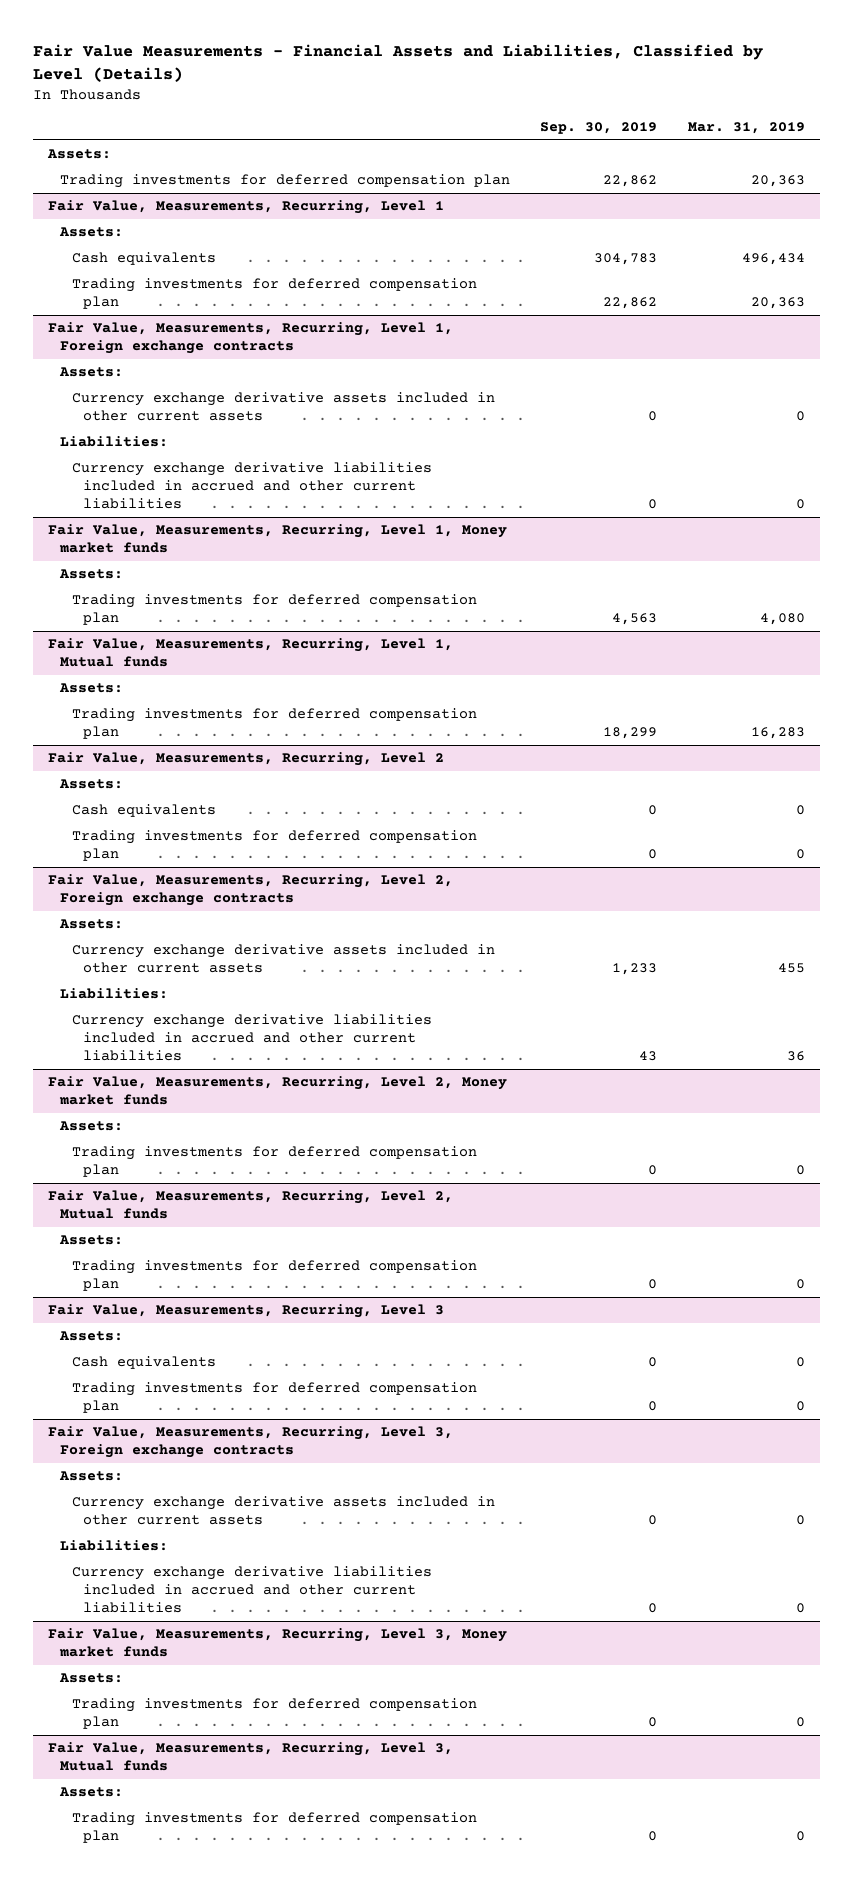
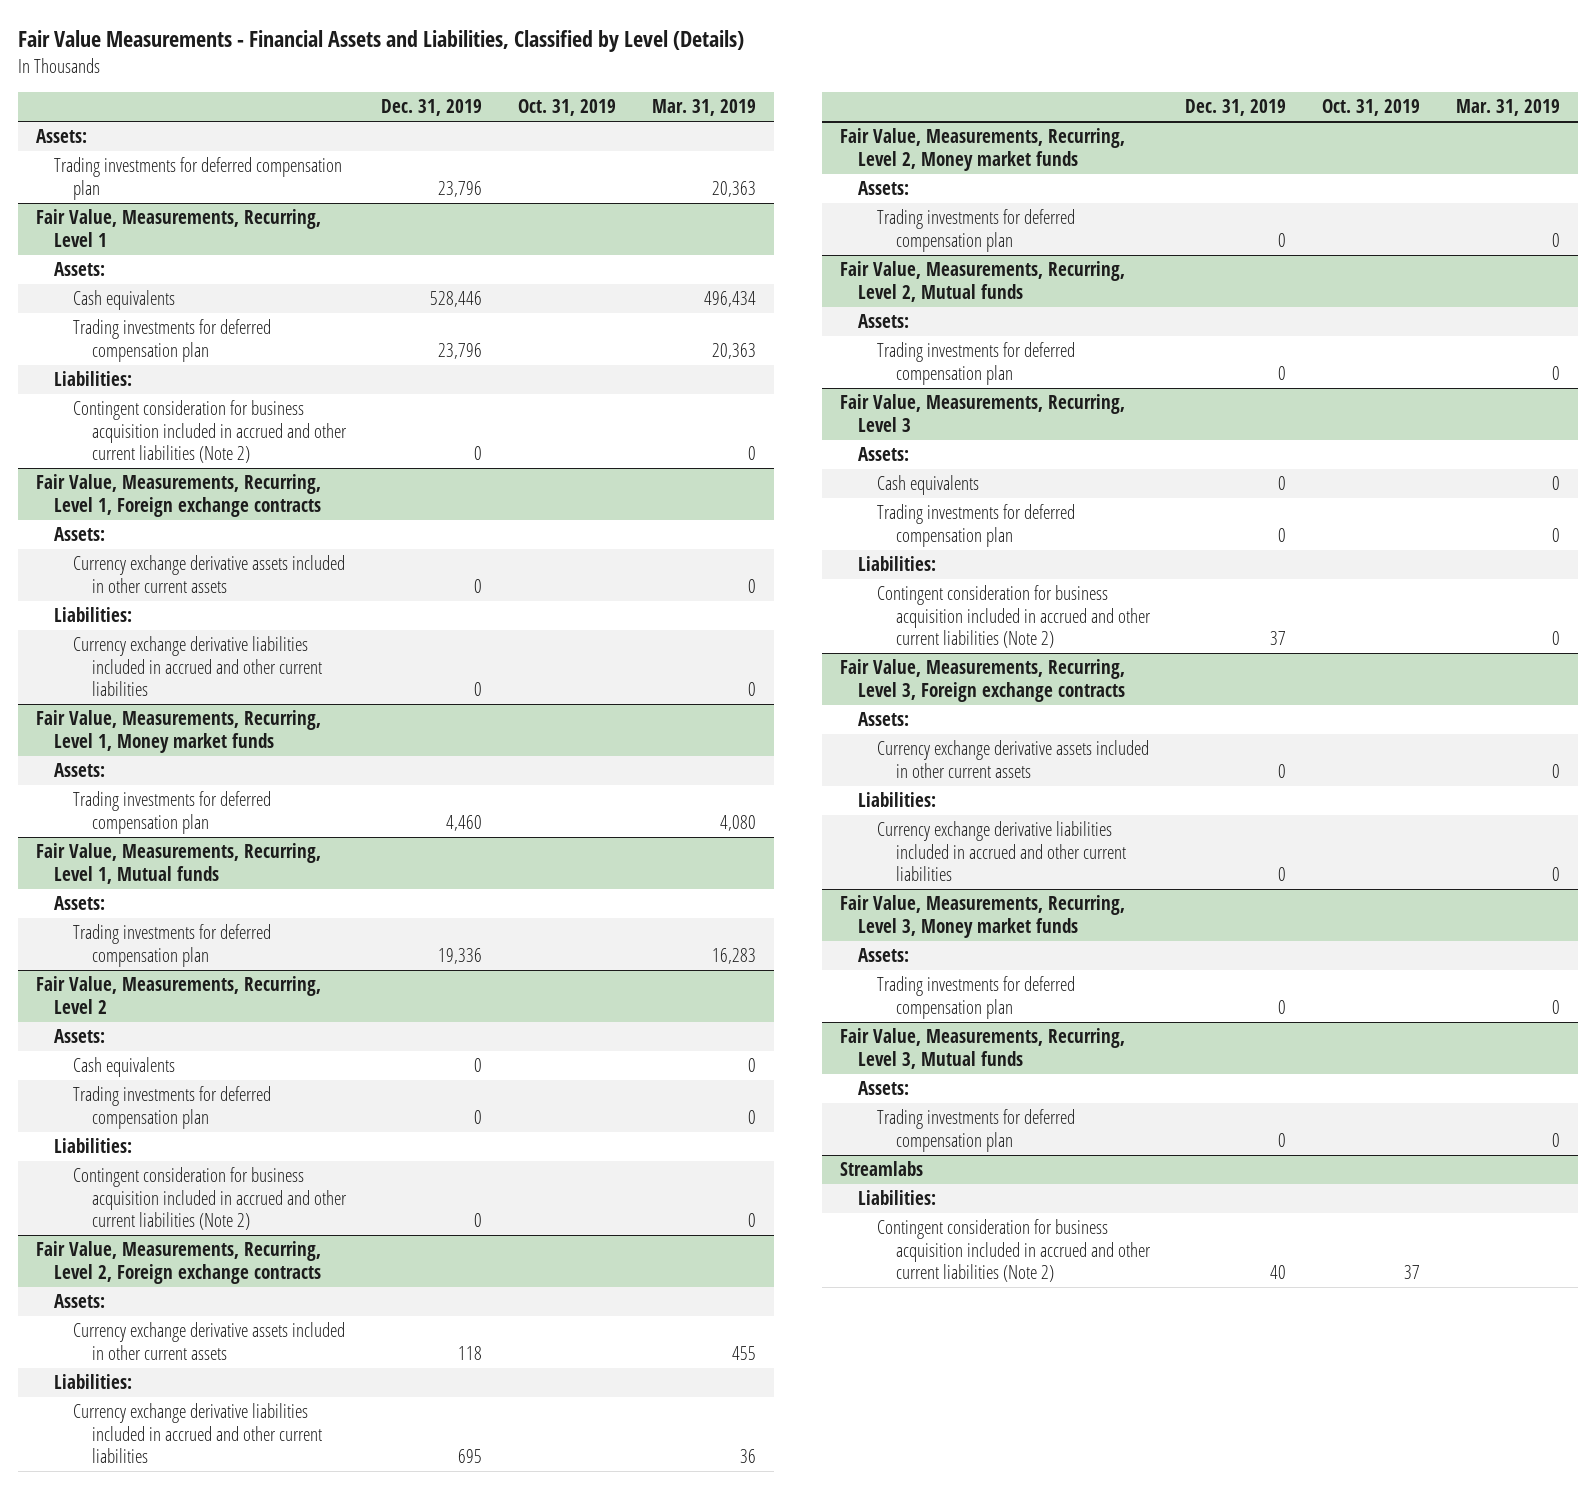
- | Sep. 30, 2019 | Mar. 31, 2019
+ | Dec. 31, 2019 | Oct. 31, 2019 | Mar. 31, 2019
@ Fair Value, Measurements, Recurring, Level 1
+ Liabilities:
+ Contingent consideration for business acquisition included in accrued and other current liabilities (Note 2) | 0 | | 0
@ Fair Value, Measurements, Recurring, Level 2
+ Liabilities:
+ Contingent consideration for business acquisition included in accrued and other current liabilities (Note 2) | 0 | | 0
@ Fair Value, Measurements, Recurring, Level 3
+ Liabilities:
+ Contingent consideration for business acquisition included in accrued and other current liabilities (Note 2) | 37 | | 0
+ Streamlabs
+ Liabilities:
+ Contingent consideration for business acquisition included in accrued and other current liabilities (Note 2) | 40 | 37 |

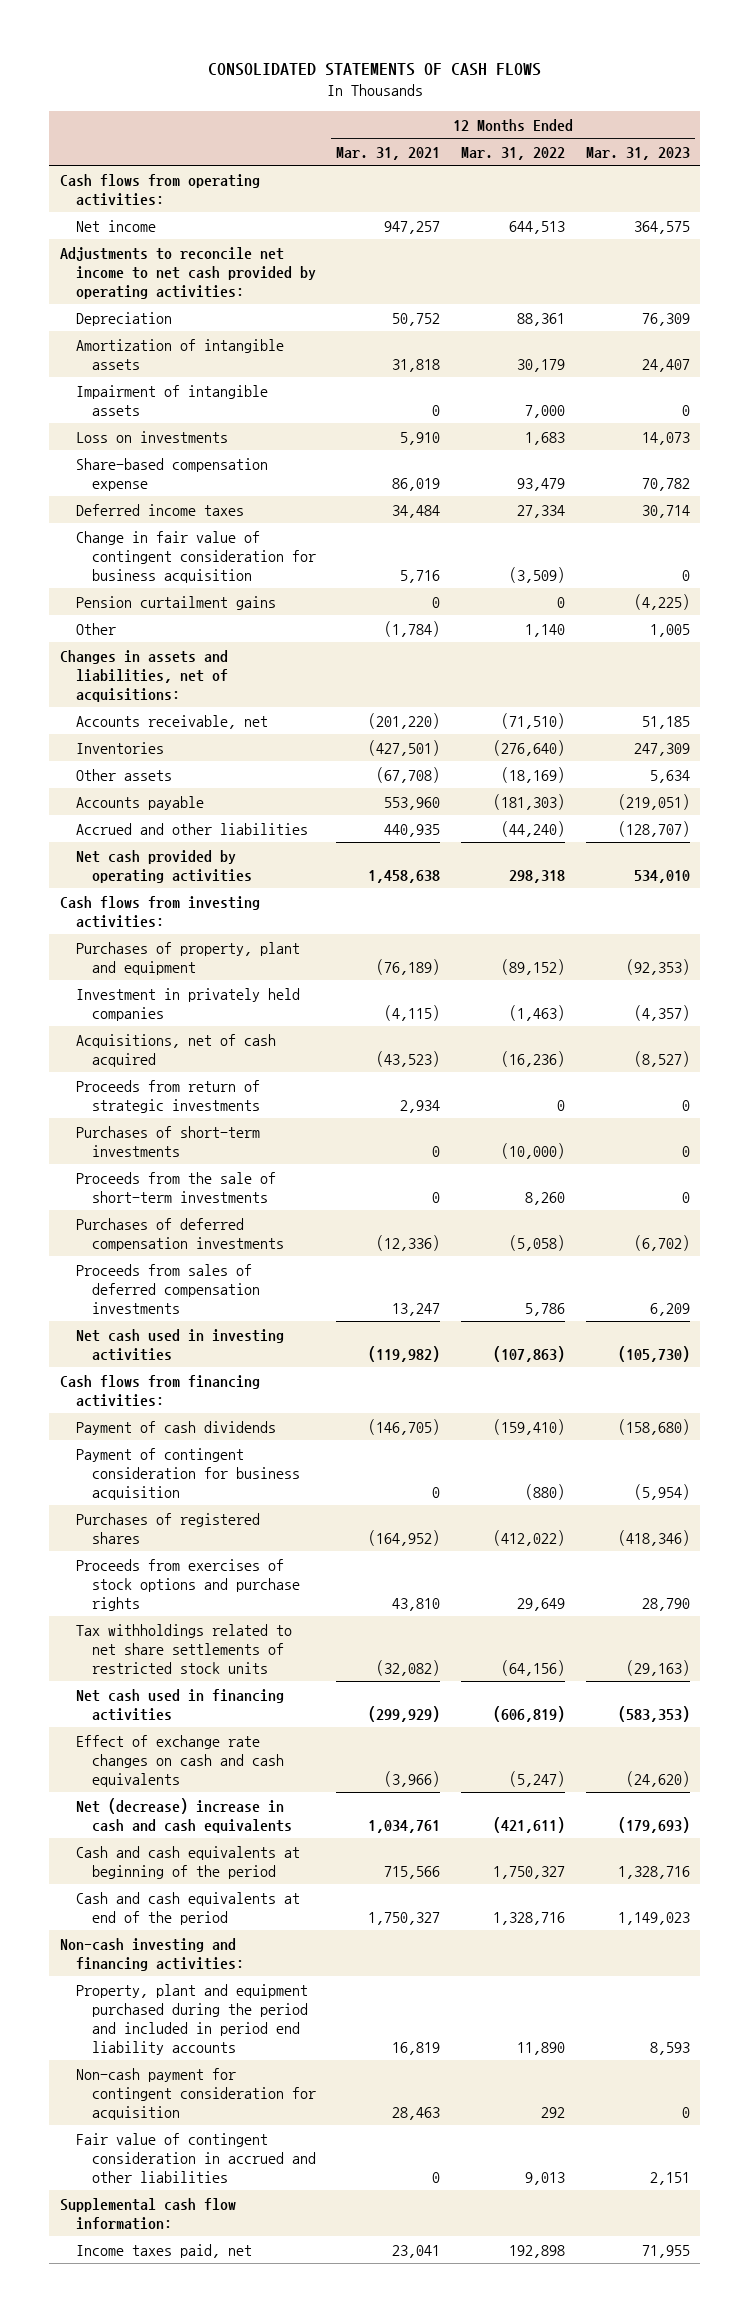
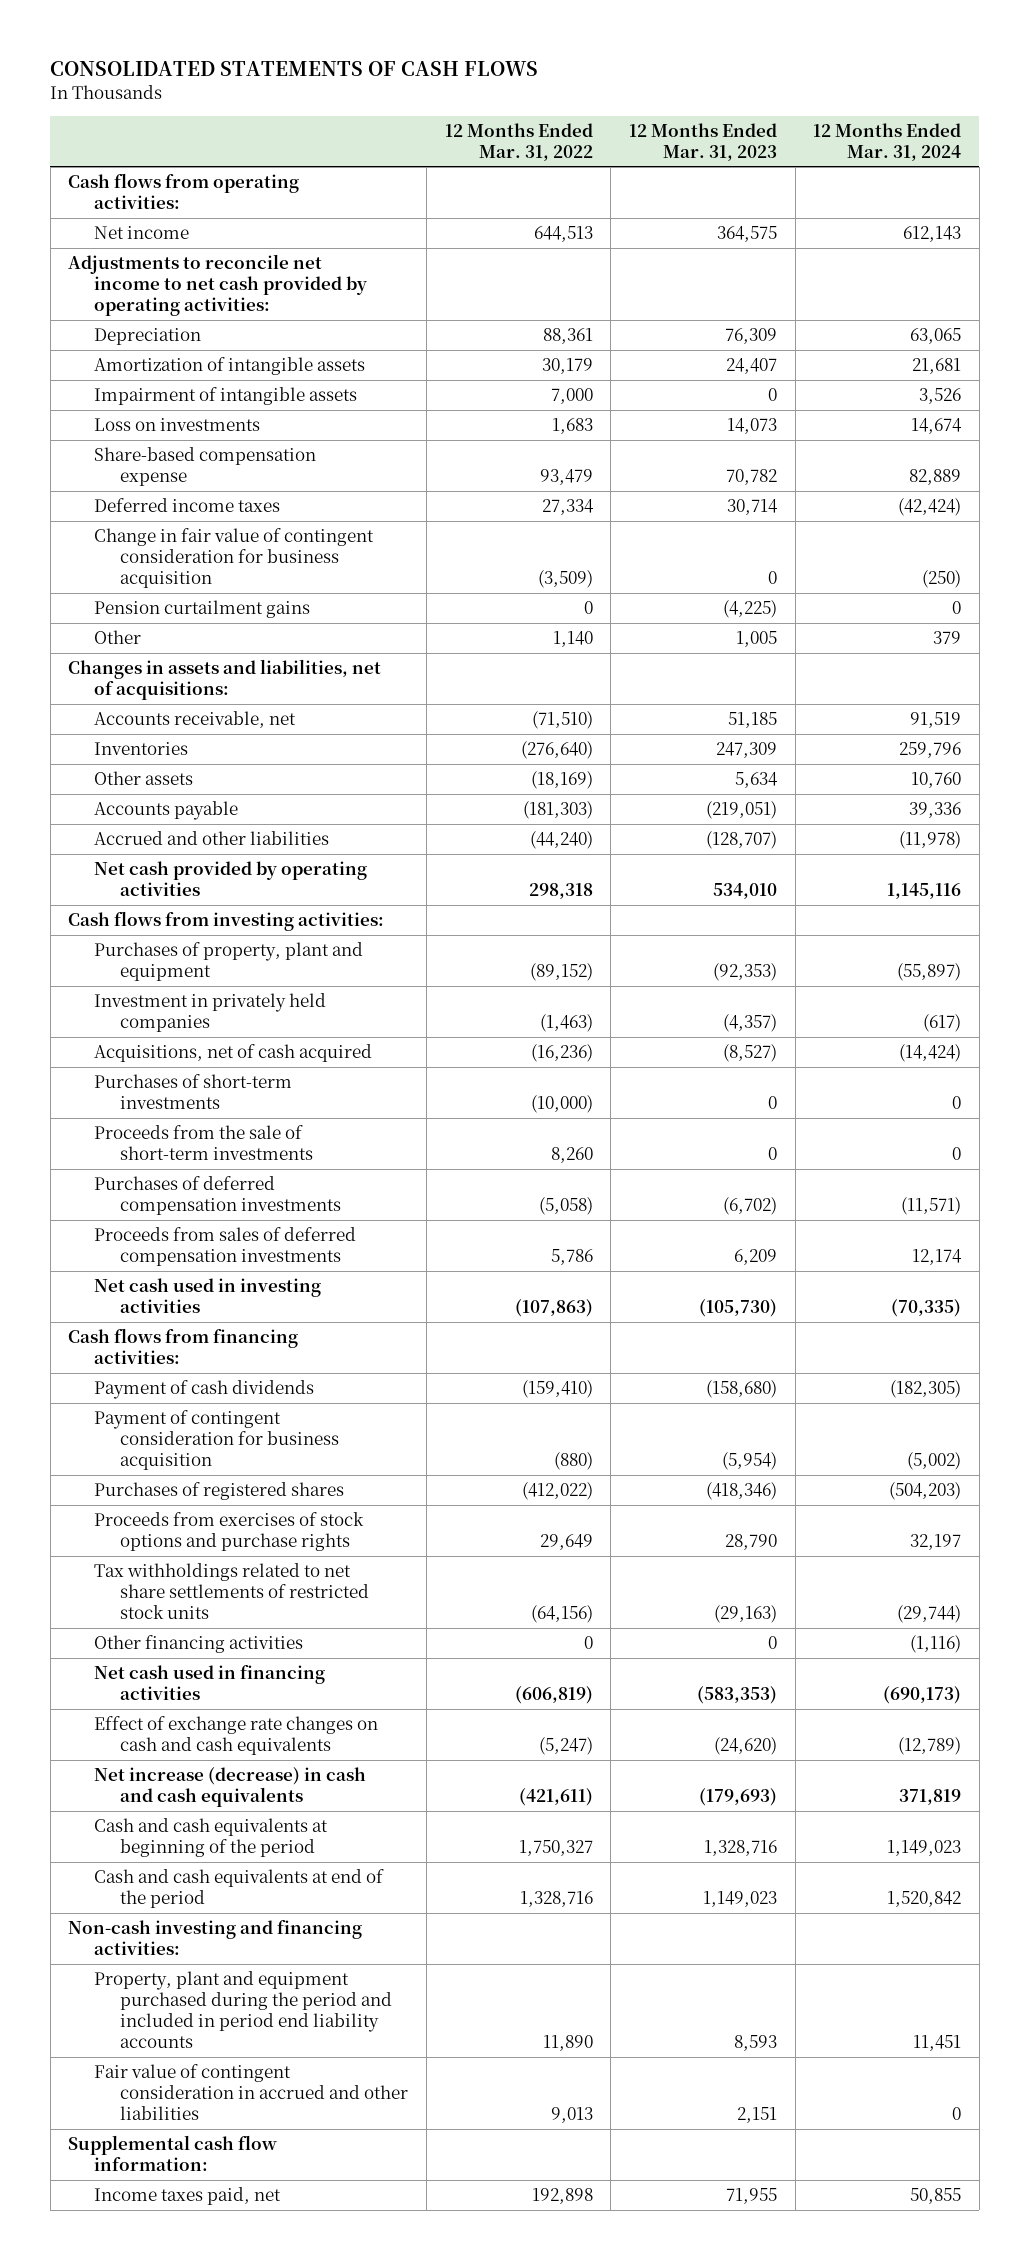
- | 12 Months Ended Mar. 31, 2021 | 12 Months Ended Mar. 31, 2022 | 12 Months Ended Mar. 31, 2023
+ | 12 Months Ended Mar. 31, 2022 | 12 Months Ended Mar. 31, 2023 | 12 Months Ended Mar. 31, 2024
- Proceeds from return of strategic investments | 2,934 | 0 | 0
+ Other financing activities | 0 | 0 | (1,116)
- Net (decrease) increase in cash and cash equivalents | 1,034,761 | (421,611) | (179,693)
+ Net increase (decrease) in cash and cash equivalents | (421,611) | (179,693) | 371,819
- Non-cash payment for contingent consideration for acquisition | 28,463 | 292 | 0

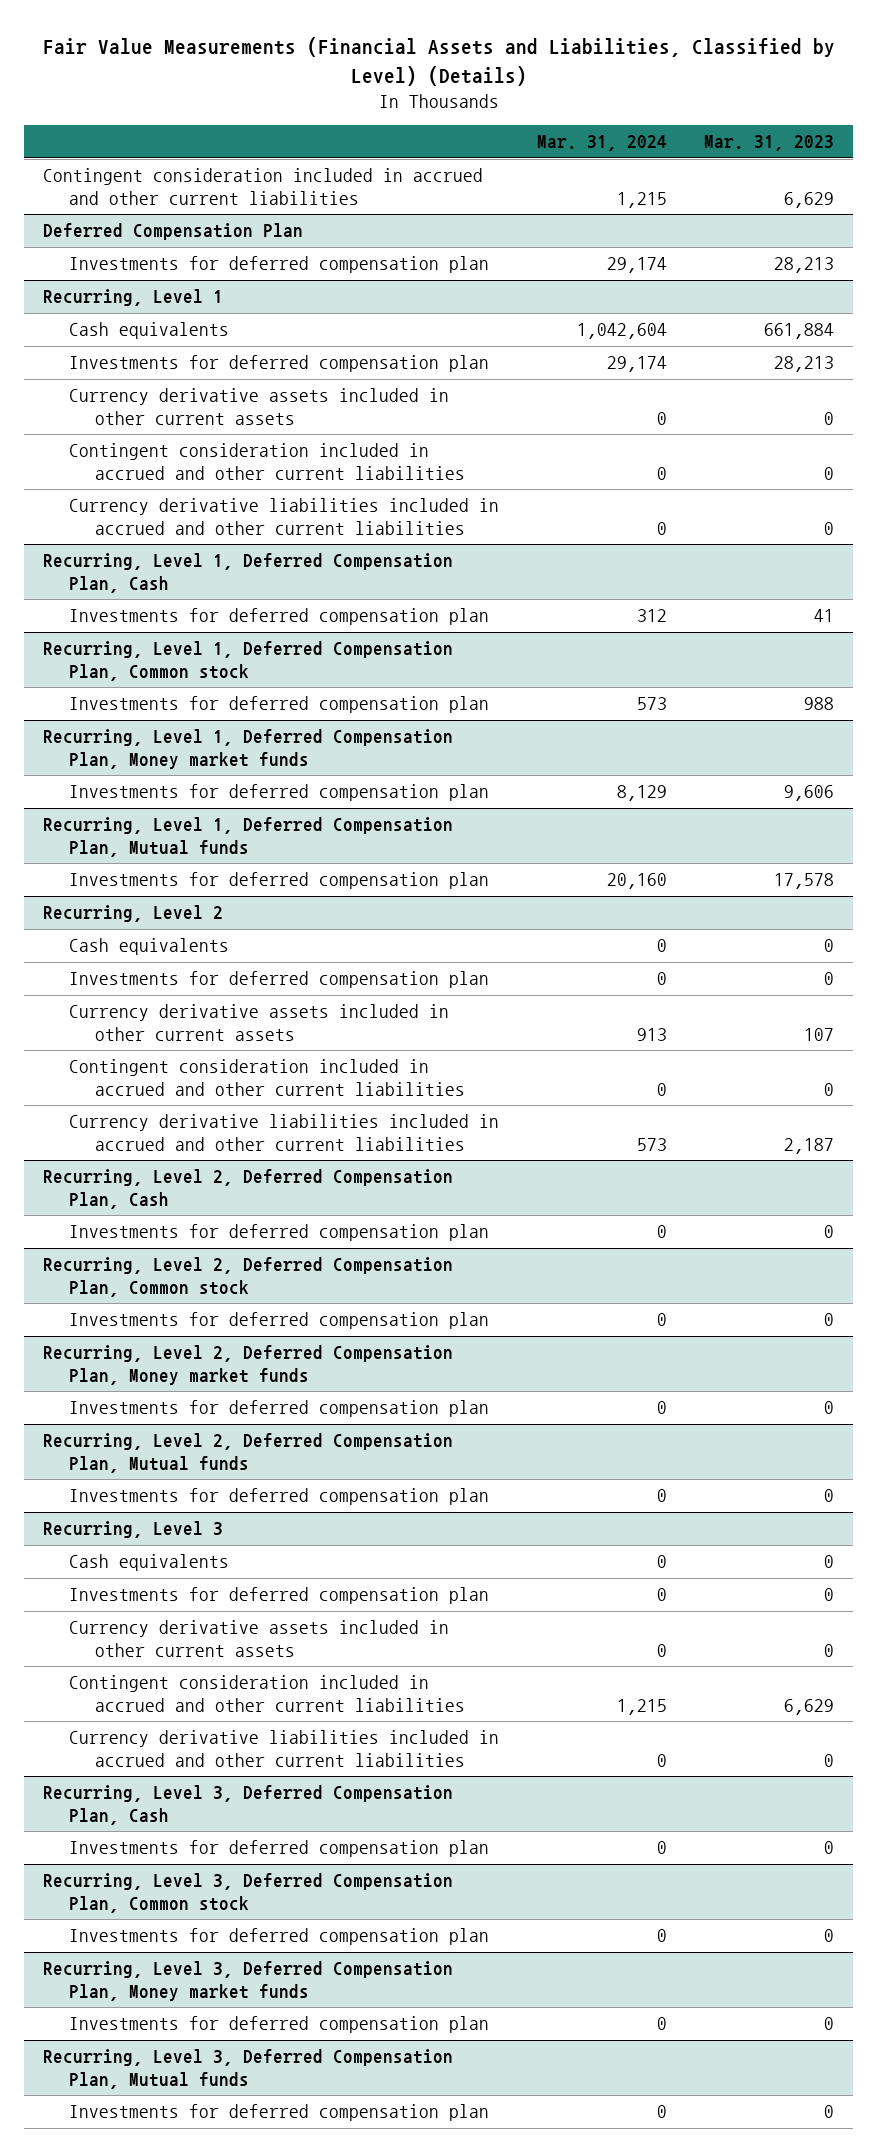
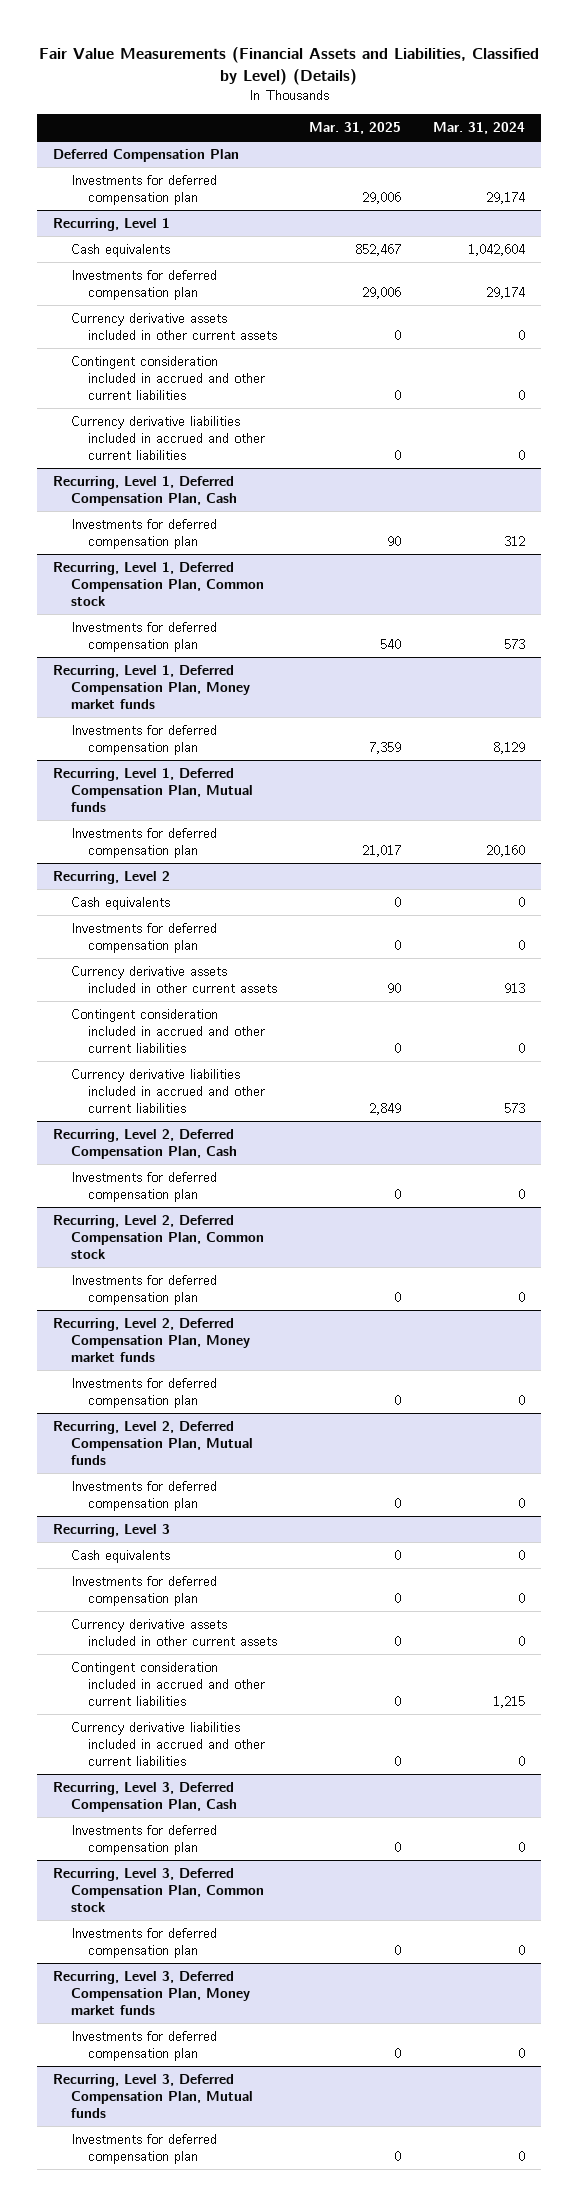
- | Mar. 31, 2024 | Mar. 31, 2023
+ | Mar. 31, 2025 | Mar. 31, 2024
- Contingent consideration included in accrued and other current liabilities | 1,215 | 6,629

